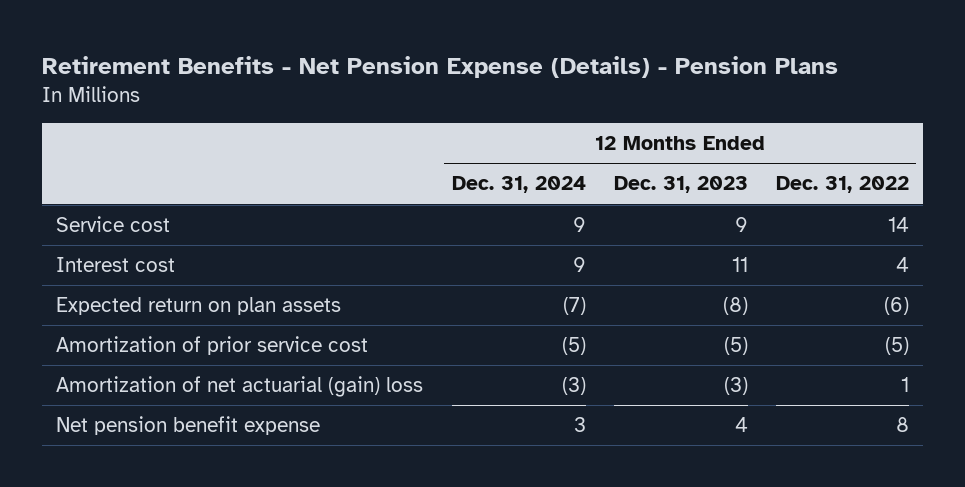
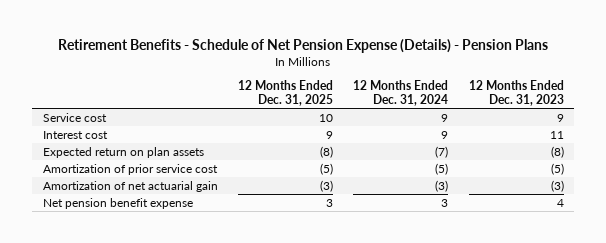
- Retirement Benefits - Net Pension Expense (Details) - Pension Plans
+ Retirement Benefits - Schedule of Net Pension Expense (Details) - Pension Plans
- | 12 Months Ended Dec. 31, 2024 | 12 Months Ended Dec. 31, 2023 | 12 Months Ended Dec. 31, 2022
+ | 12 Months Ended Dec. 31, 2025 | 12 Months Ended Dec. 31, 2024 | 12 Months Ended Dec. 31, 2023
- Amortization of net actuarial (gain) loss | (3) | (3) | 1
+ Amortization of net actuarial gain | (3) | (3) | (3)

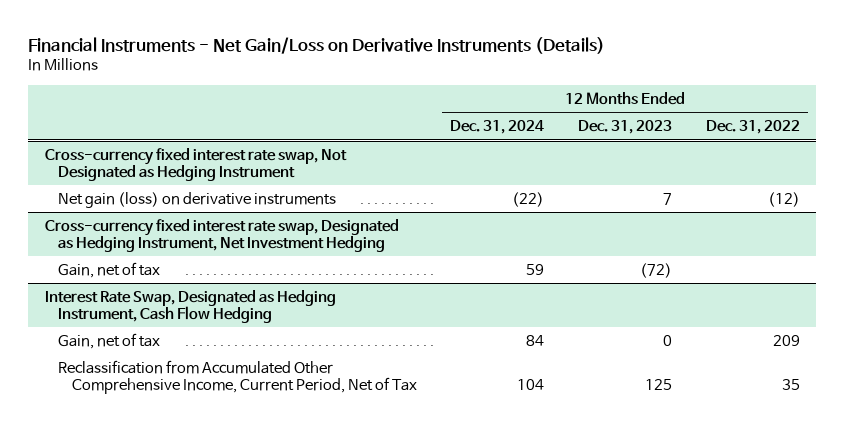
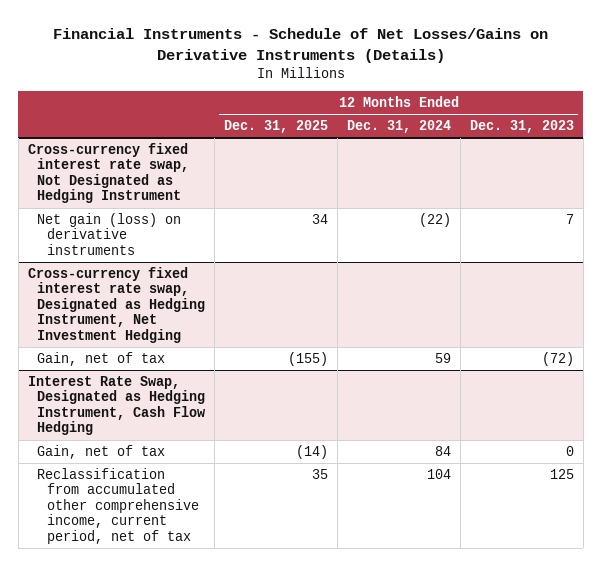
- Financial Instruments - Net Gain/Loss on Derivative Instruments (Details)
+ Financial Instruments - Schedule of Net Losses/Gains on Derivative Instruments (Details)
- | 12 Months Ended Dec. 31, 2024 | 12 Months Ended Dec. 31, 2023 | 12 Months Ended Dec. 31, 2022
+ | 12 Months Ended Dec. 31, 2025 | 12 Months Ended Dec. 31, 2024 | 12 Months Ended Dec. 31, 2023
@ Interest Rate Swap, Designated as Hedging Instrument, Cash Flow Hedging
- Reclassification from Accumulated Other Comprehensive Income, Current Period, Net of Tax | 104 | 125 | 35
+ Reclassification from accumulated other comprehensive income, current period, net of tax | 35 | 104 | 125

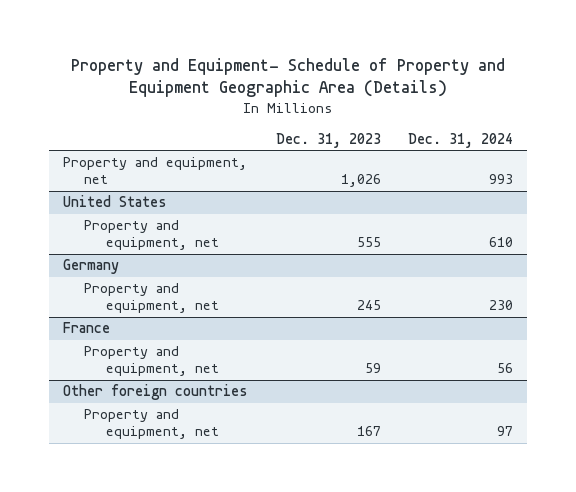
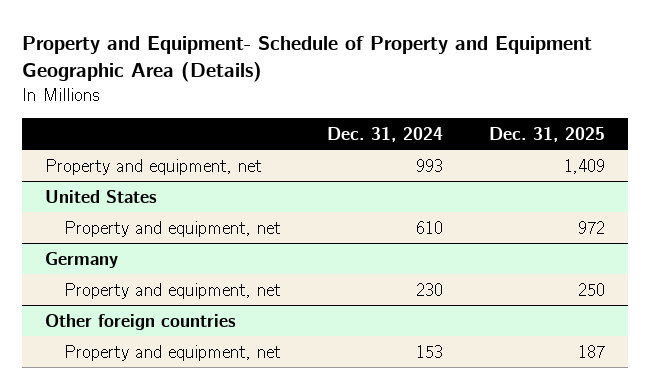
- | Dec. 31, 2023 | Dec. 31, 2024
+ | Dec. 31, 2024 | Dec. 31, 2025
- France
- Property and equipment, net | 59 | 56
@ Other foreign countries
- Property and equipment, net | 167 | 97
+ Property and equipment, net | 153 | 187

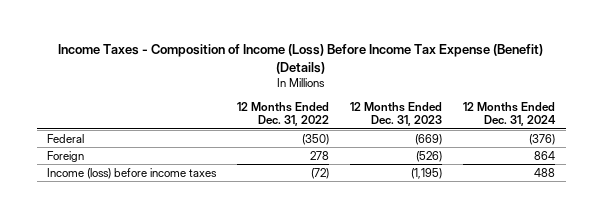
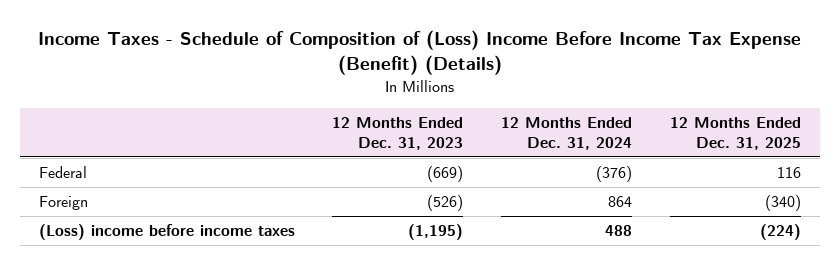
- Income Taxes - Composition of Income (Loss) Before Income Tax Expense (Benefit) (Details)
+ Income Taxes - Schedule of Composition of (Loss) Income Before Income Tax Expense (Benefit) (Details)
- | 12 Months Ended Dec. 31, 2022 | 12 Months Ended Dec. 31, 2023 | 12 Months Ended Dec. 31, 2024
+ | 12 Months Ended Dec. 31, 2023 | 12 Months Ended Dec. 31, 2024 | 12 Months Ended Dec. 31, 2025
- Income (loss) before income taxes | (72) | (1,195) | 488
+ (Loss) income before income taxes | (1,195) | 488 | (224)

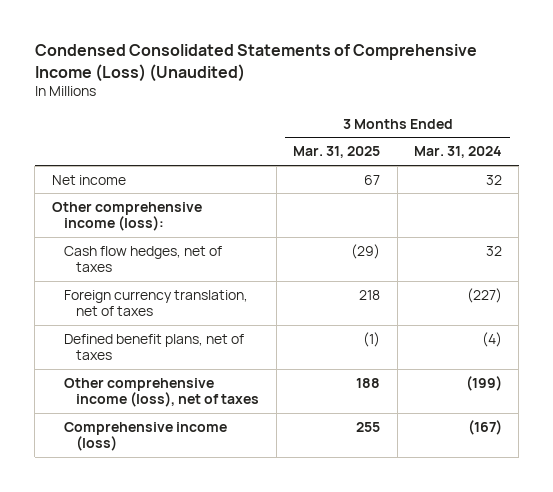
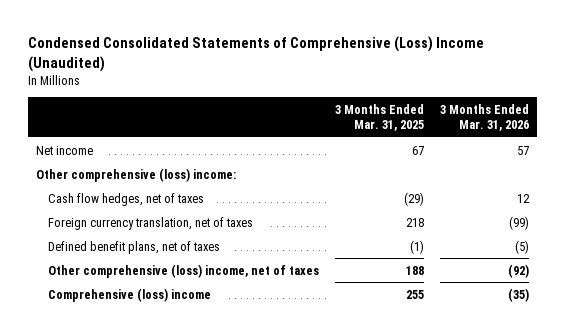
- Condensed Consolidated Statements of Comprehensive Income (Loss) (Unaudited)
+ Condensed Consolidated Statements of Comprehensive (Loss) Income (Unaudited)
- | 3 Months Ended Mar. 31, 2025 | 3 Months Ended Mar. 31, 2024
+ | 3 Months Ended Mar. 31, 2025 | 3 Months Ended Mar. 31, 2026
- Other comprehensive income (loss):
+ Other comprehensive (loss) income:
- Other comprehensive income (loss), net of taxes | 188 | (199)
- Comprehensive income (loss) | 255 | (167)
+ Other comprehensive (loss) income, net of taxes | 188 | (92)
+ Comprehensive (loss) income | 255 | (35)

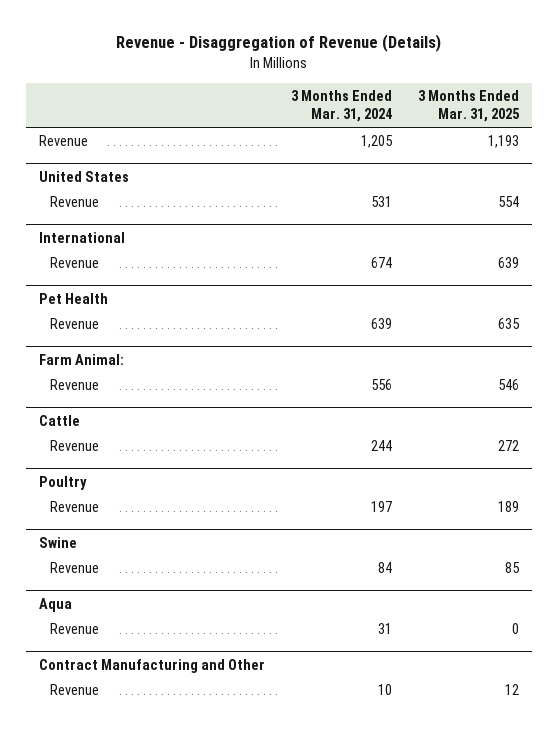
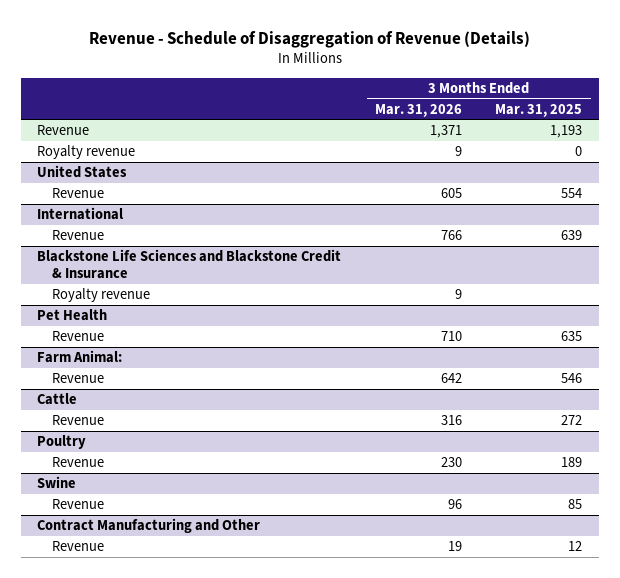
- Revenue - Disaggregation of Revenue (Details)
+ Revenue - Schedule of Disaggregation of Revenue (Details)
- | 3 Months Ended Mar. 31, 2024 | 3 Months Ended Mar. 31, 2025
+ | 3 Months Ended Mar. 31, 2026 | 3 Months Ended Mar. 31, 2025
+ Royalty revenue | 9 | 0
+ Blackstone Life Sciences and Blackstone Credit & Insurance
+ Royalty revenue | 9 |
- Aqua
- Revenue | 31 | 0

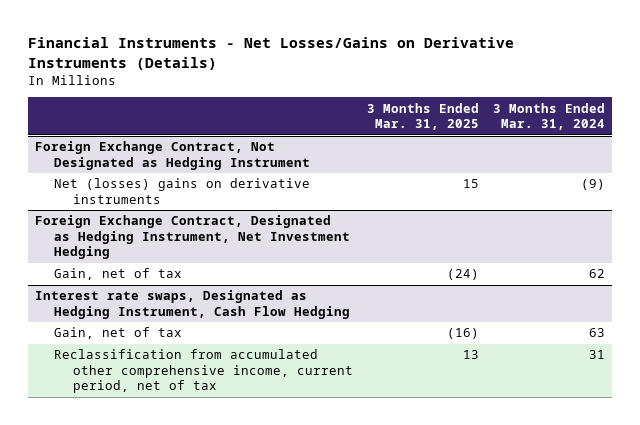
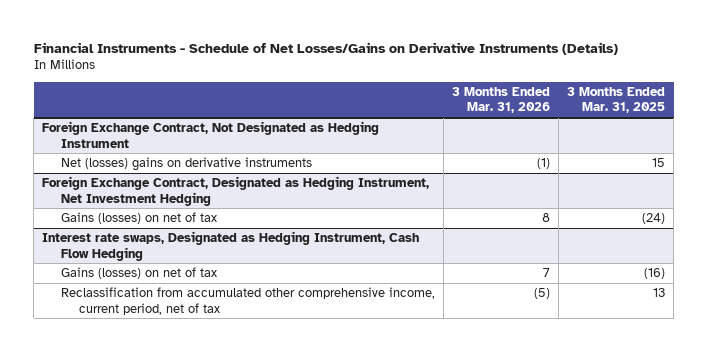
- Financial Instruments - Net Losses/Gains on Derivative Instruments (Details)
+ Financial Instruments - Schedule of Net Losses/Gains on Derivative Instruments (Details)
- | 3 Months Ended Mar. 31, 2025 | 3 Months Ended Mar. 31, 2024
+ | 3 Months Ended Mar. 31, 2026 | 3 Months Ended Mar. 31, 2025
@ Foreign Exchange Contract, Designated as Hedging Instrument, Net Investment Hedging
- Gain, net of tax | (24) | 62
+ Gains (losses) on net of tax | 8 | (24)
@ Interest rate swaps, Designated as Hedging Instrument, Cash Flow Hedging
- Gain, net of tax | (16) | 63
+ Gains (losses) on net of tax | 7 | (16)

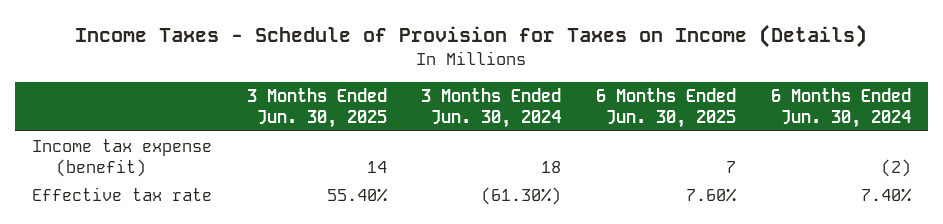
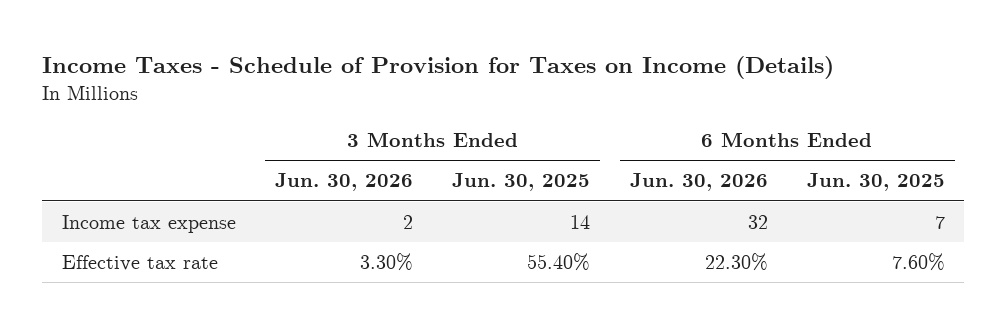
- | 3 Months Ended Jun. 30, 2025 | 3 Months Ended Jun. 30, 2024 | 6 Months Ended Jun. 30, 2025 | 6 Months Ended Jun. 30, 2024
+ | 3 Months Ended Jun. 30, 2026 | 3 Months Ended Jun. 30, 2025 | 6 Months Ended Jun. 30, 2026 | 6 Months Ended Jun. 30, 2025
- Income tax expense (benefit) | 14 | 18 | 7 | (2)
+ Income tax expense | 2 | 14 | 32 | 7

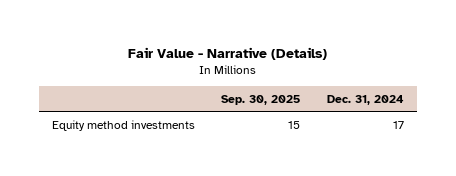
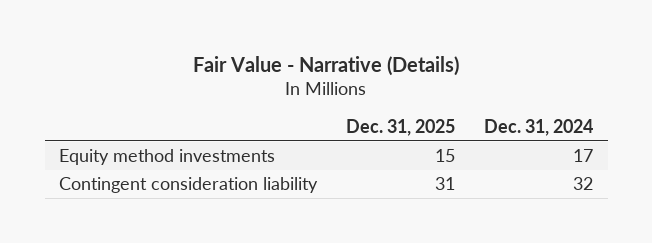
- | Sep. 30, 2025 | Dec. 31, 2024
+ | Dec. 31, 2025 | Dec. 31, 2024
+ Contingent consideration liability | 31 | 32

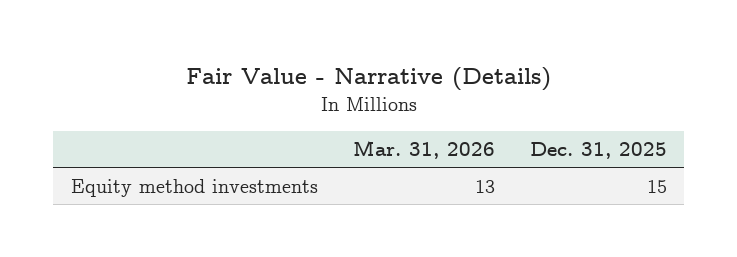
- | Dec. 31, 2025 | Dec. 31, 2024
+ | Mar. 31, 2026 | Dec. 31, 2025
- Contingent consideration liability | 31 | 32

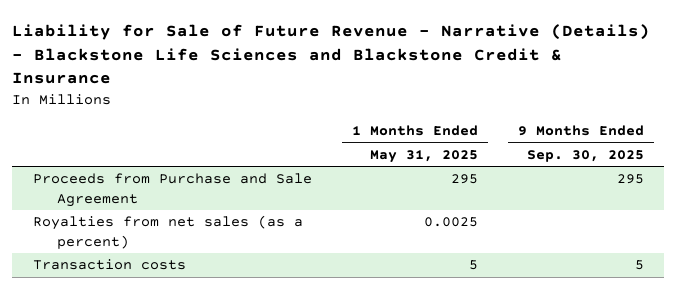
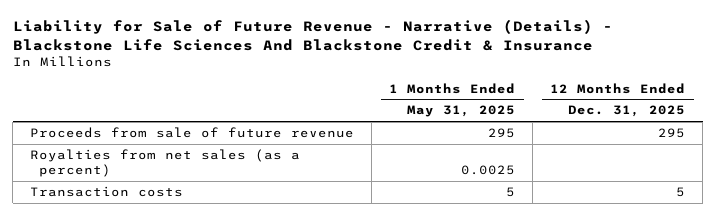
- Liability for Sale of Future Revenue - Narrative (Details) - Blackstone Life Sciences and Blackstone Credit & Insurance
+ Liability for Sale of Future Revenue - Narrative (Details) - Blackstone Life Sciences And Blackstone Credit & Insurance
- | 1 Months Ended May 31, 2025 | 9 Months Ended Sep. 30, 2025
+ | 1 Months Ended May 31, 2025 | 12 Months Ended Dec. 31, 2025
- Proceeds from Purchase and Sale Agreement | 295 | 295
+ Proceeds from sale of future revenue | 295 | 295

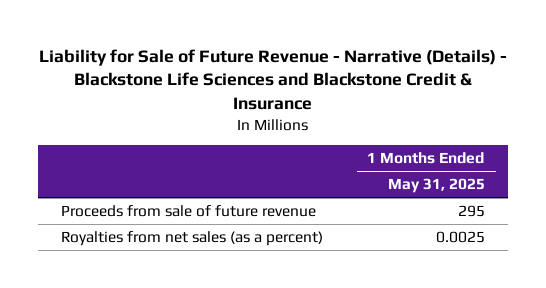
- Liability for Sale of Future Revenue - Narrative (Details) - Blackstone Life Sciences And Blackstone Credit & Insurance
+ Liability for Sale of Future Revenue - Narrative (Details) - Blackstone Life Sciences and Blackstone Credit & Insurance
- | 1 Months Ended May 31, 2025 | 12 Months Ended Dec. 31, 2025
+ | 1 Months Ended May 31, 2025
- Transaction costs | 5 | 5

